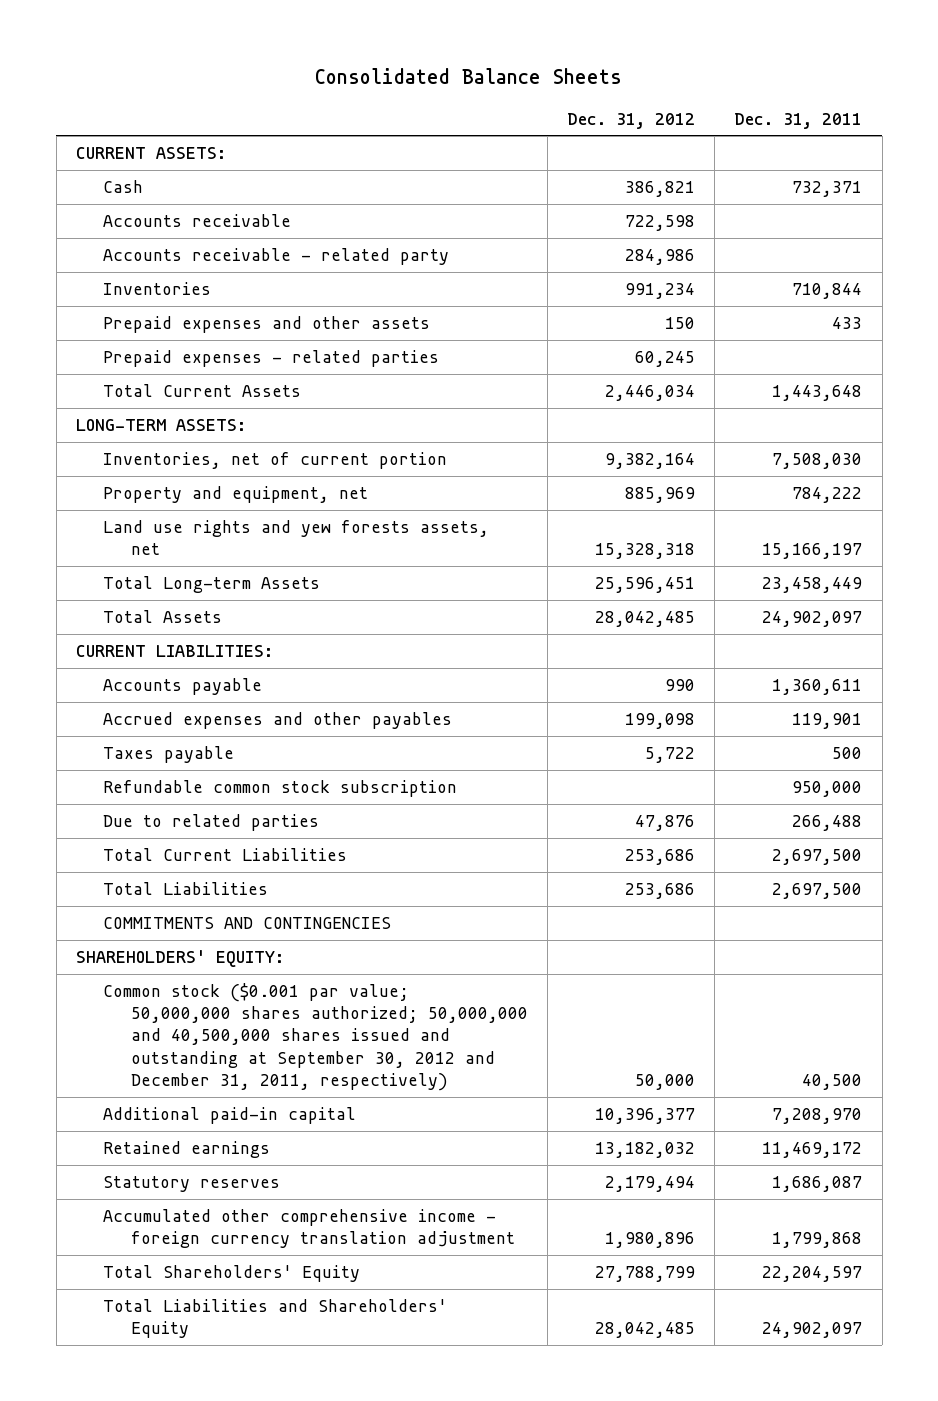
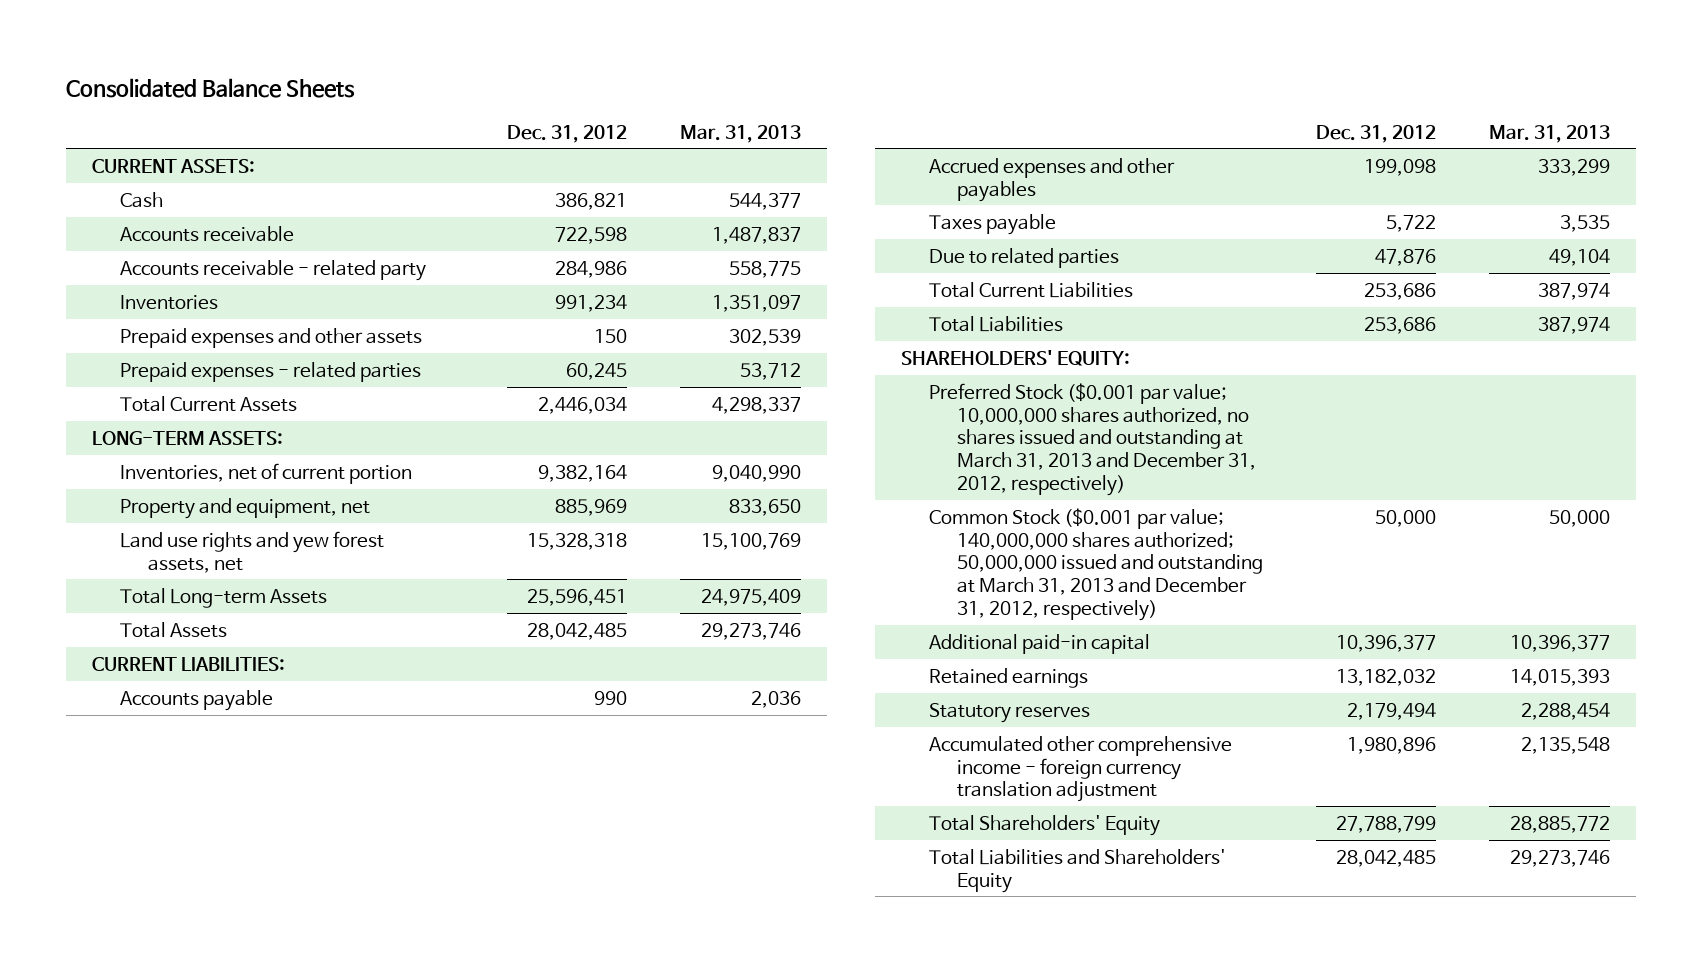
- | Dec. 31, 2012 | Dec. 31, 2011
+ | Dec. 31, 2012 | Mar. 31, 2013
- Land use rights and yew forests assets, net | 15,328,318 | 15,166,197
+ Land use rights and yew forest assets, net | 15,328,318 | 15,100,769
- Refundable common stock subscription | | 950,000
- COMMITMENTS AND CONTINGENCIES
- Common stock ($0.001 par value; 50,000,000 shares authorized; 50,000,000 and 40,500,000 shares issued and outstanding at September 30, 2012 and December 31, 2011, respectively) | 50,000 | 40,500
+ Preferred Stock ($0.001 par value; 10,000,000 shares authorized, no shares issued and outstanding at March 31, 2013 and December 31, 2012, respectively)
+ Common Stock ($0.001 par value; 140,000,000 shares authorized; 50,000,000 issued and outstanding at March 31, 2013 and December 31, 2012, respectively) | 50,000 | 50,000

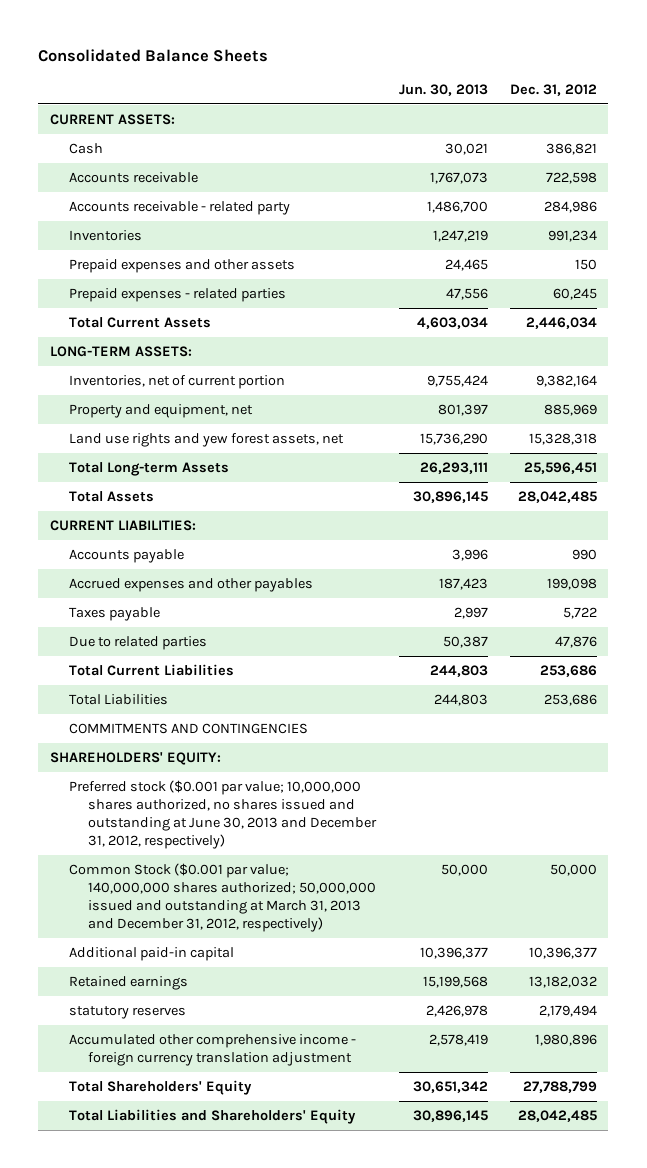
- | Dec. 31, 2012 | Mar. 31, 2013
+ | Jun. 30, 2013 | Dec. 31, 2012
+ COMMITMENTS AND CONTINGENCIES
- Preferred Stock ($0.001 par value; 10,000,000 shares authorized, no shares issued and outstanding at March 31, 2013 and December 31, 2012, respectively)
+ Preferred stock ($0.001 par value; 10,000,000 shares authorized, no shares issued and outstanding at June 30, 2013 and December 31, 2012, respectively)
- Statutory reserves | 2,179,494 | 2,288,454
+ statutory reserves | 2,426,978 | 2,179,494

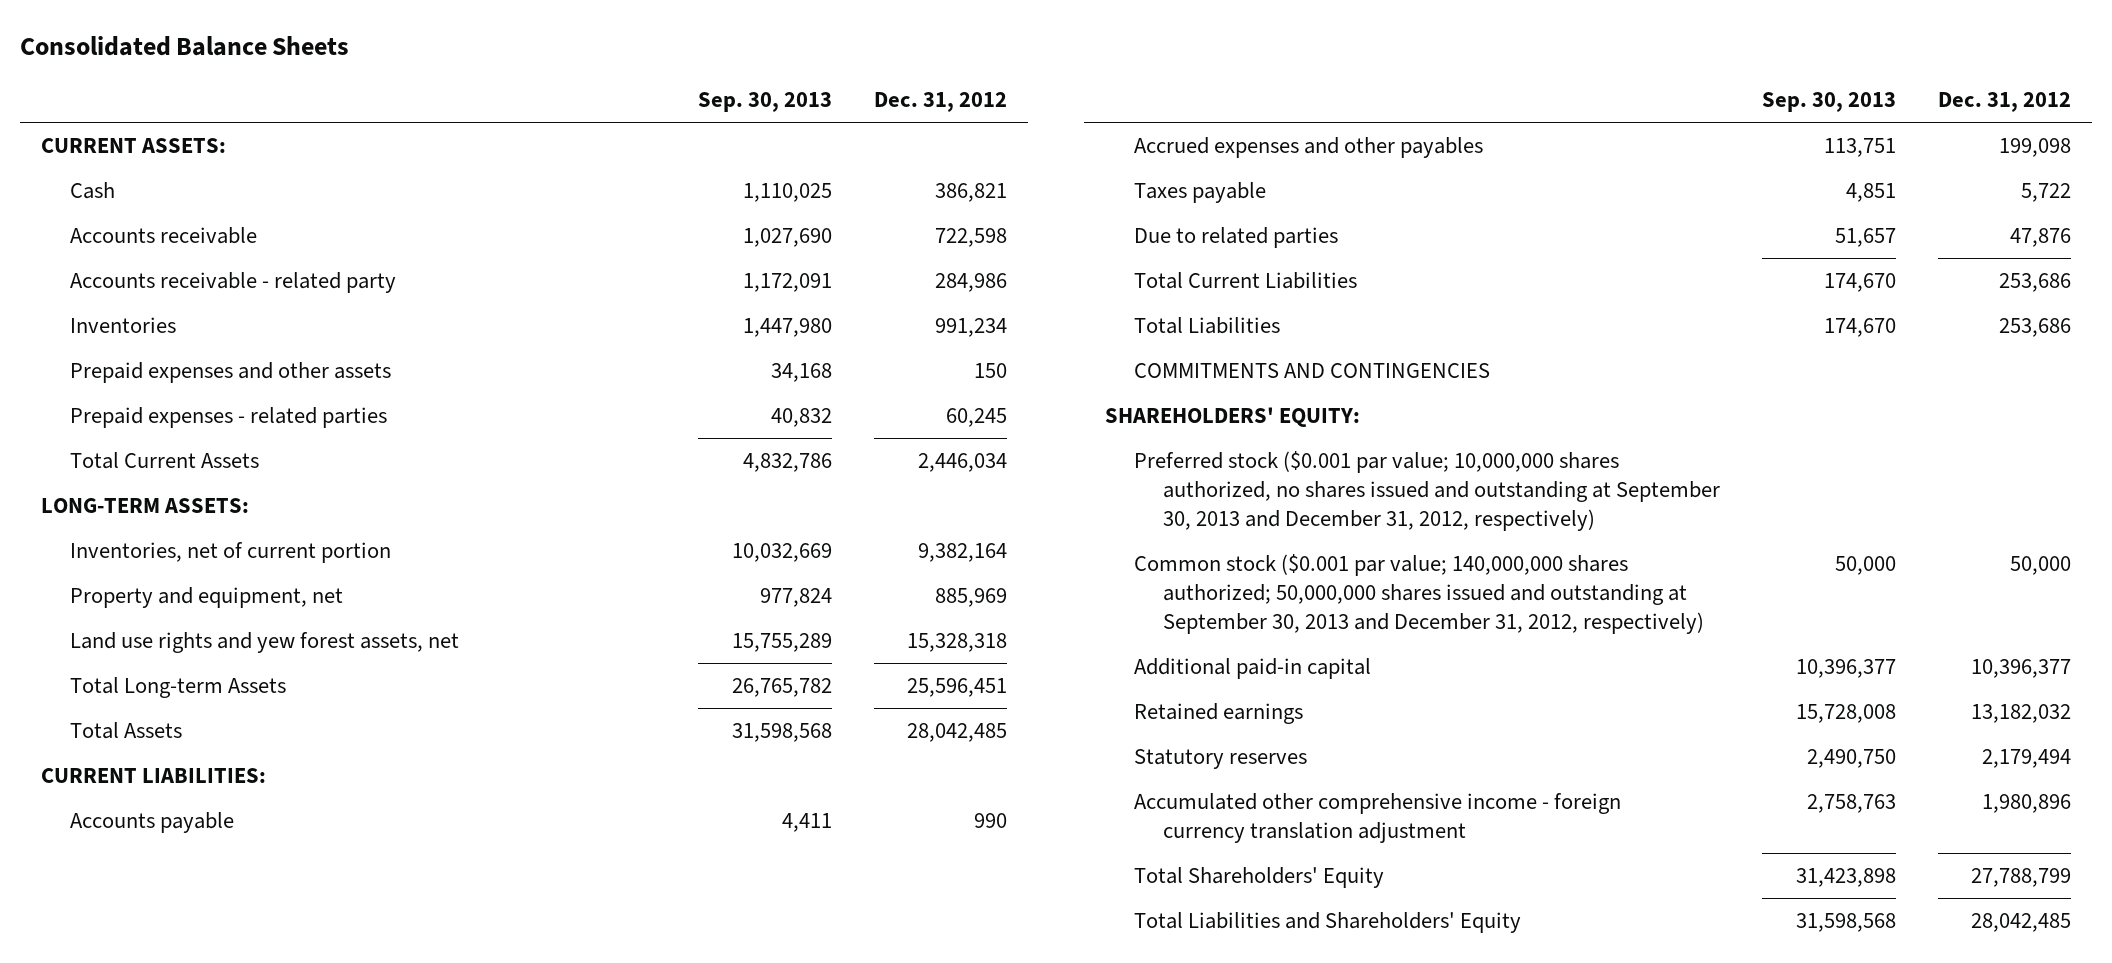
- | Jun. 30, 2013 | Dec. 31, 2012
+ | Sep. 30, 2013 | Dec. 31, 2012
- Preferred stock ($0.001 par value; 10,000,000 shares authorized, no shares issued and outstanding at June 30, 2013 and December 31, 2012, respectively)
- Common Stock ($0.001 par value; 140,000,000 shares authorized; 50,000,000 issued and outstanding at March 31, 2013 and December 31, 2012, respectively) | 50,000 | 50,000
+ Preferred stock ($0.001 par value; 10,000,000 shares authorized, no shares issued and outstanding at September 30, 2013 and December 31, 2012, respectively)
+ Common stock ($0.001 par value; 140,000,000 shares authorized; 50,000,000 shares issued and outstanding at September 30, 2013 and December 31, 2012, respectively) | 50,000 | 50,000
- statutory reserves | 2,426,978 | 2,179,494
+ Statutory reserves | 2,490,750 | 2,179,494

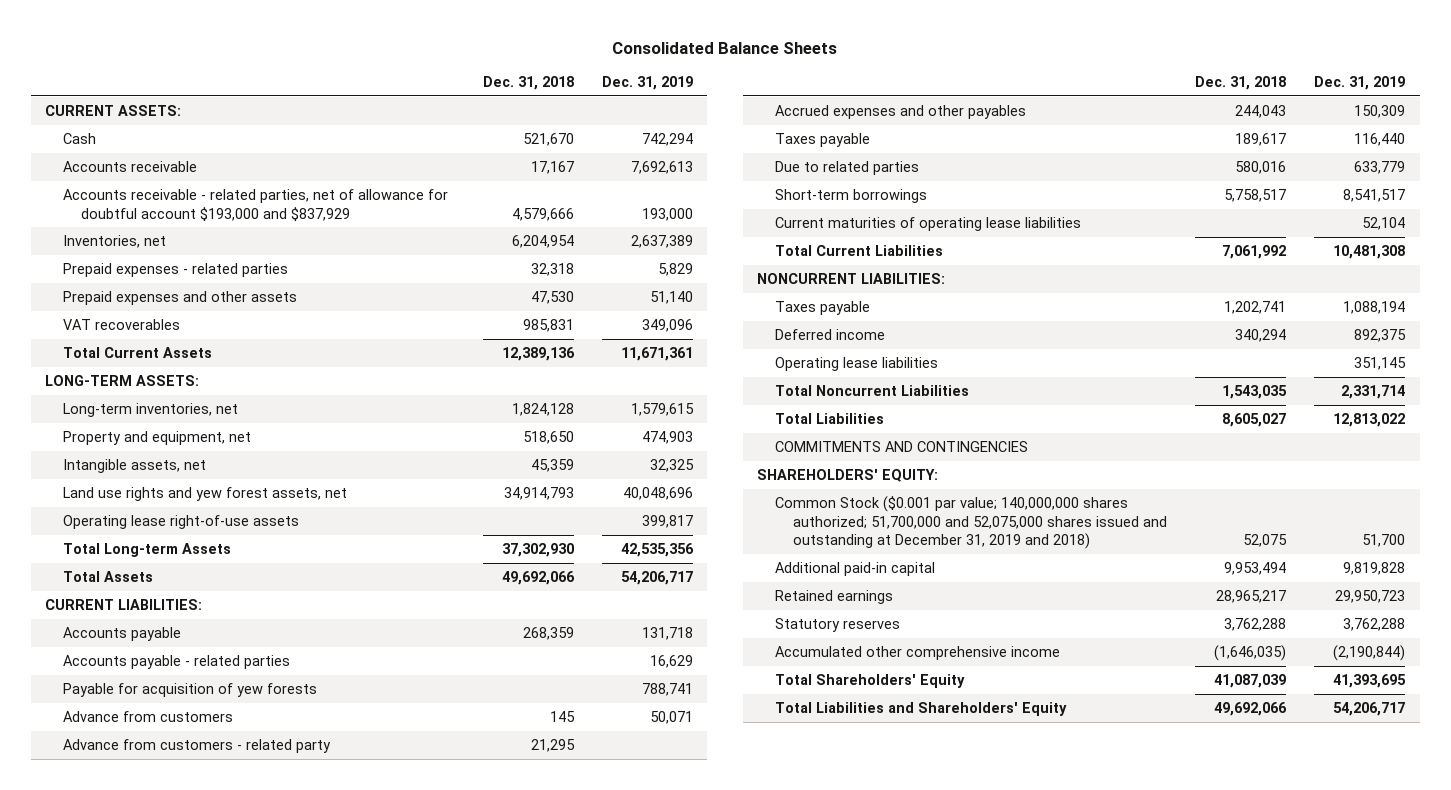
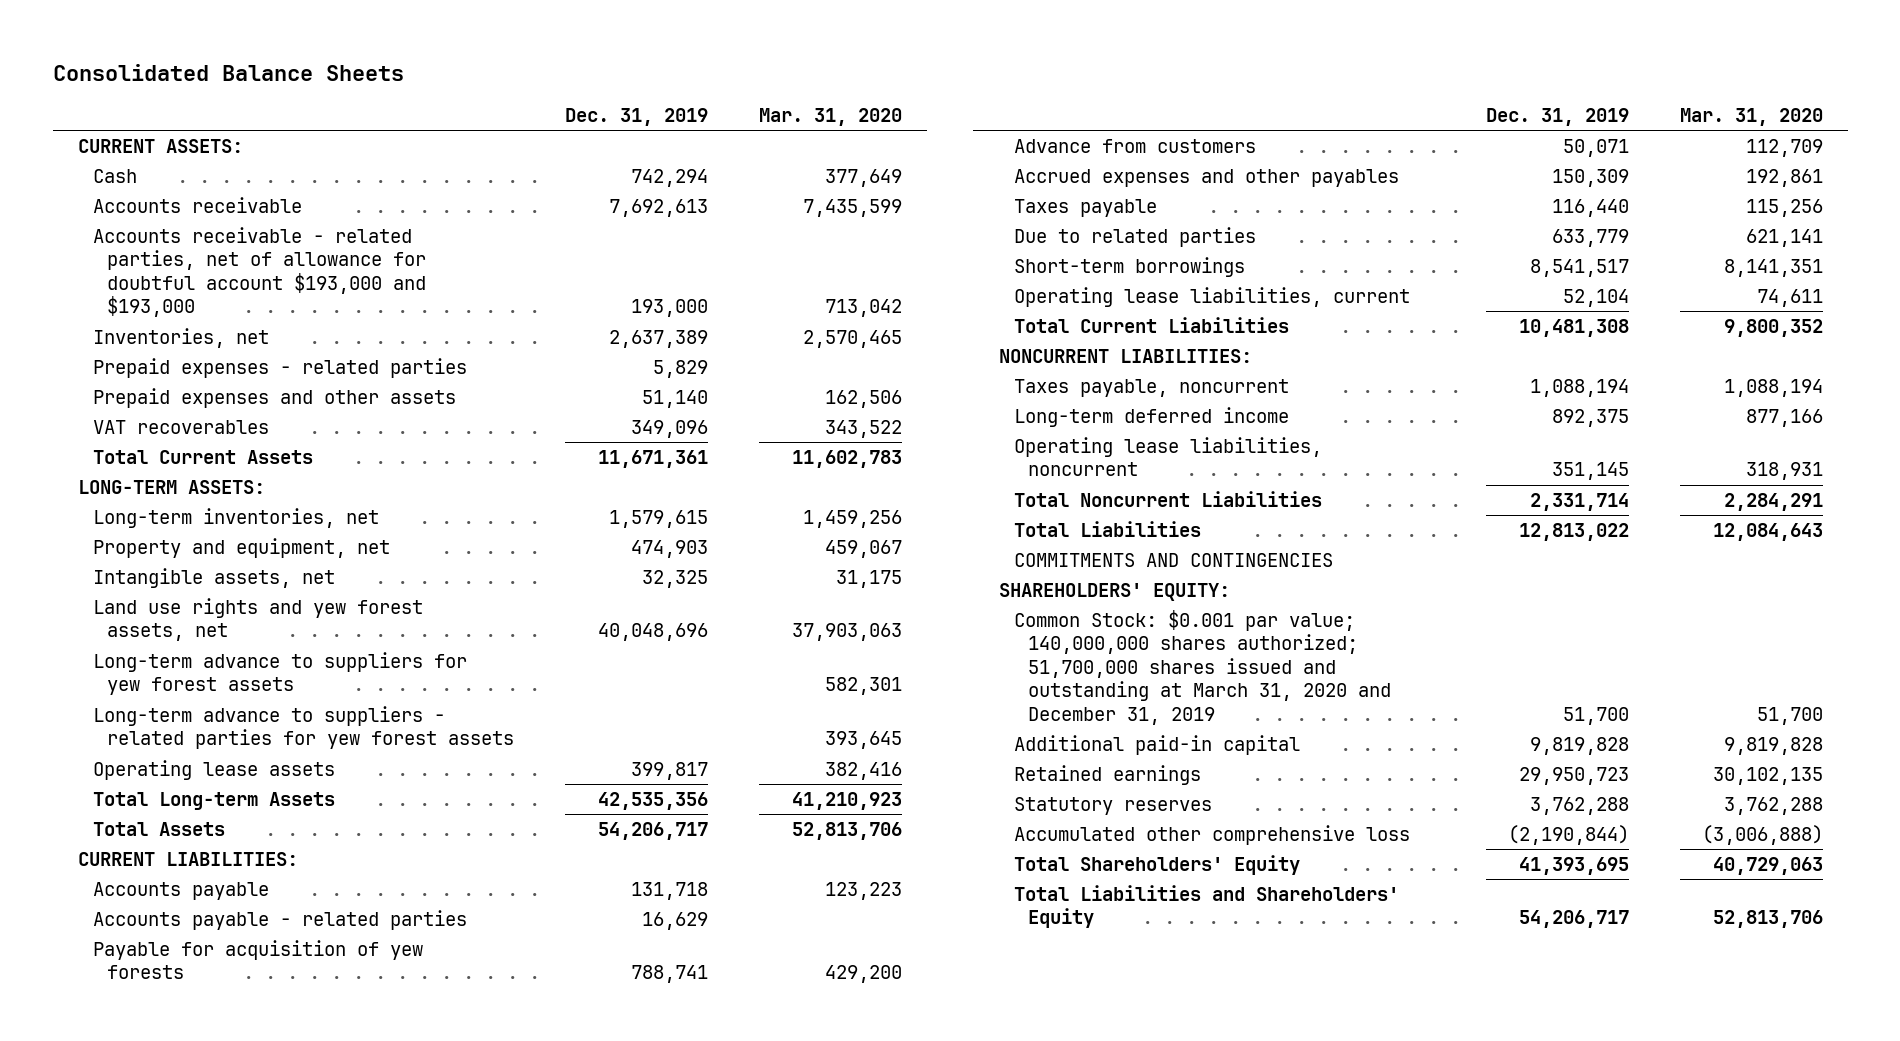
- | Dec. 31, 2018 | Dec. 31, 2019
+ | Dec. 31, 2019 | Mar. 31, 2020
- Accounts receivable - related parties, net of allowance for doubtful account $193,000 and $837,929 | 4,579,666 | 193,000
+ Accounts receivable - related parties, net of allowance for doubtful account $193,000 and $193,000 | 193,000 | 713,042
- Operating lease right-of-use assets | | 399,817
+ Long-term advance to suppliers for yew forest assets | | 582,301
+ Long-term advance to suppliers - related parties for yew forest assets | | 393,645
+ Operating lease assets | 399,817 | 382,416
- Advance from customers - related party | 21,295 |
- Current maturities of operating lease liabilities | | 52,104
+ Operating lease liabilities, current | 52,104 | 74,611
- Taxes payable | 1,202,741 | 1,088,194
- Deferred income | 340,294 | 892,375
- Operating lease liabilities | | 351,145
+ Taxes payable, noncurrent | 1,088,194 | 1,088,194
+ Long-term deferred income | 892,375 | 877,166
+ Operating lease liabilities, noncurrent | 351,145 | 318,931
- Common Stock ($0.001 par value; 140,000,000 shares authorized; 51,700,000 and 52,075,000 shares issued and outstanding at December 31, 2019 and 2018) | 52,075 | 51,700
+ Common Stock: $0.001 par value; 140,000,000 shares authorized; 51,700,000 shares issued and outstanding at March 31, 2020 and December 31, 2019 | 51,700 | 51,700
- Accumulated other comprehensive income | (1,646,035) | (2,190,844)
+ Accumulated other comprehensive loss | (2,190,844) | (3,006,888)

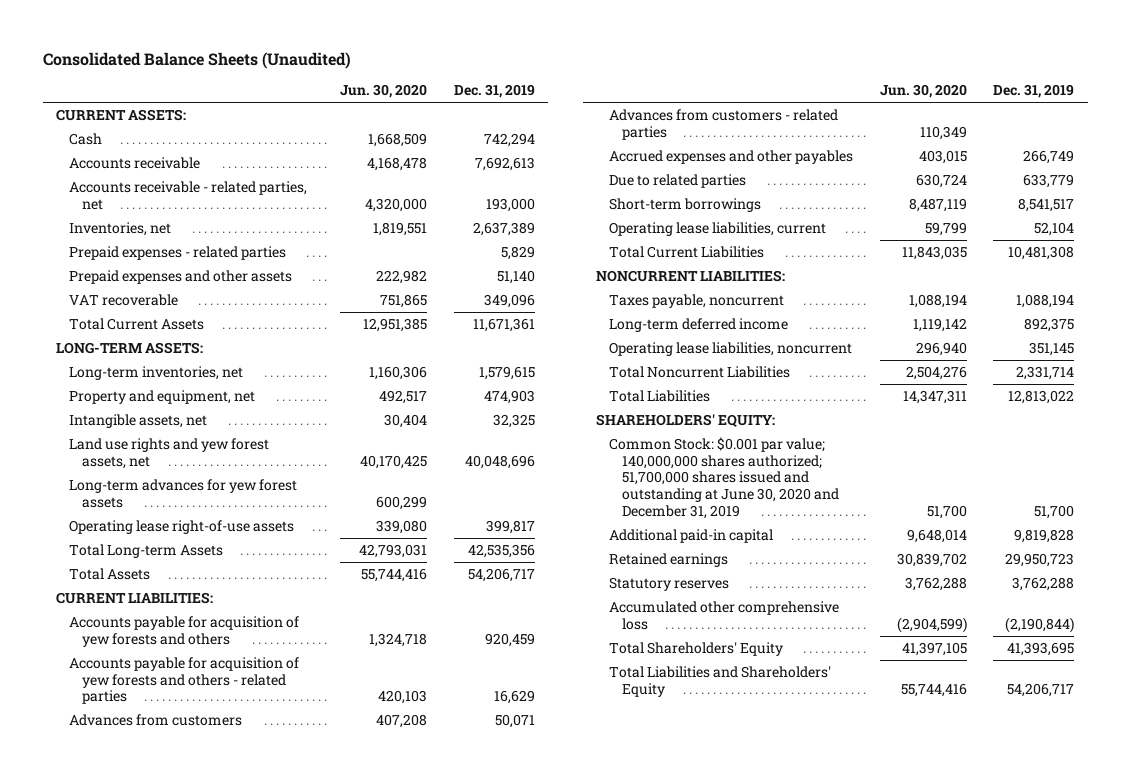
- Consolidated Balance Sheets
+ Consolidated Balance Sheets (Unaudited)
- | Dec. 31, 2019 | Mar. 31, 2020
+ | Jun. 30, 2020 | Dec. 31, 2019
- Accounts receivable - related parties, net of allowance for doubtful account $193,000 and $193,000 | 193,000 | 713,042
+ Accounts receivable - related parties, net | 4,320,000 | 193,000
- VAT recoverables | 349,096 | 343,522
+ VAT recoverable | 751,865 | 349,096
- Long-term advance to suppliers for yew forest assets | | 582,301
- Long-term advance to suppliers - related parties for yew forest assets | | 393,645
- Operating lease assets | 399,817 | 382,416
+ Long-term advances for yew forest assets | 600,299 |
+ Operating lease right-of-use assets | 339,080 | 399,817
- Accounts payable | 131,718 | 123,223
- Accounts payable - related parties | 16,629 |
- Payable for acquisition of yew forests | 788,741 | 429,200
- Advance from customers | 50,071 | 112,709
- Accrued expenses and other payables | 150,309 | 192,861
- Taxes payable | 116,440 | 115,256
+ Accounts payable for acquisition of yew forests and others | 1,324,718 | 920,459
+ Accounts payable for acquisition of yew forests and others - related parties | 420,103 | 16,629
+ Advances from customers | 407,208 | 50,071
+ Advances from customers - related parties | 110,349 |
+ Accrued expenses and other payables | 403,015 | 266,749
- COMMITMENTS AND CONTINGENCIES
- Common Stock: $0.001 par value; 140,000,000 shares authorized; 51,700,000 shares issued and outstanding at March 31, 2020 and December 31, 2019 | 51,700 | 51,700
+ Common Stock: $0.001 par value; 140,000,000 shares authorized; 51,700,000 shares issued and outstanding at June 30, 2020 and December 31, 2019 | 51,700 | 51,700

